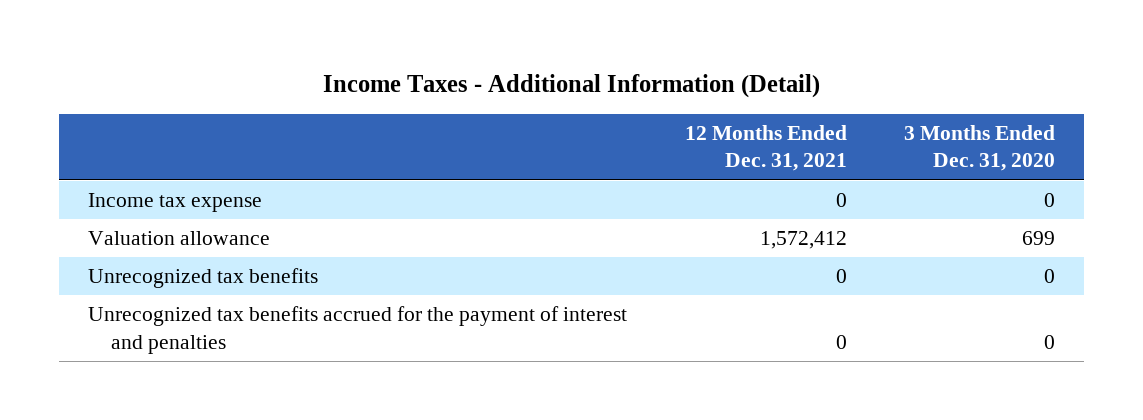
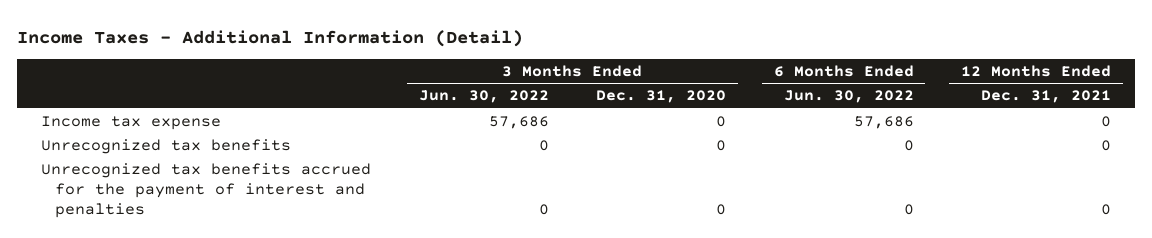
- | 12 Months Ended Dec. 31, 2021 | 3 Months Ended Dec. 31, 2020
+ | 3 Months Ended Jun. 30, 2022 | 3 Months Ended Dec. 31, 2020 | 6 Months Ended Jun. 30, 2022 | 12 Months Ended Dec. 31, 2021
- Valuation allowance | 1,572,412 | 699

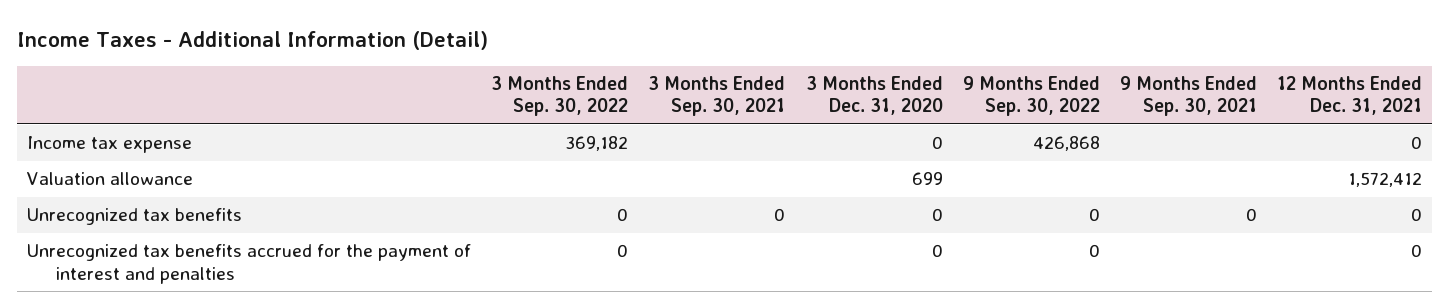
- | 3 Months Ended Jun. 30, 2022 | 3 Months Ended Dec. 31, 2020 | 6 Months Ended Jun. 30, 2022 | 12 Months Ended Dec. 31, 2021
+ | 3 Months Ended Sep. 30, 2022 | 3 Months Ended Sep. 30, 2021 | 3 Months Ended Dec. 31, 2020 | 9 Months Ended Sep. 30, 2022 | 9 Months Ended Sep. 30, 2021 | 12 Months Ended Dec. 31, 2021
+ Valuation allowance | | | 699 | | | 1,572,412

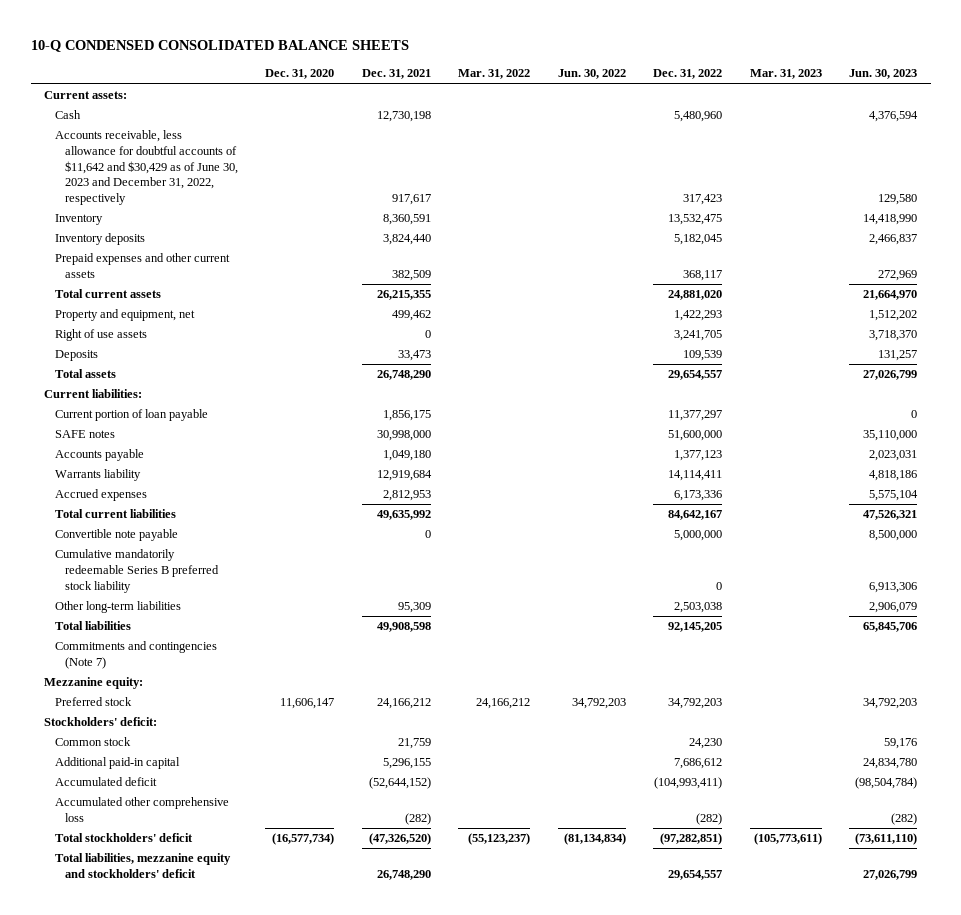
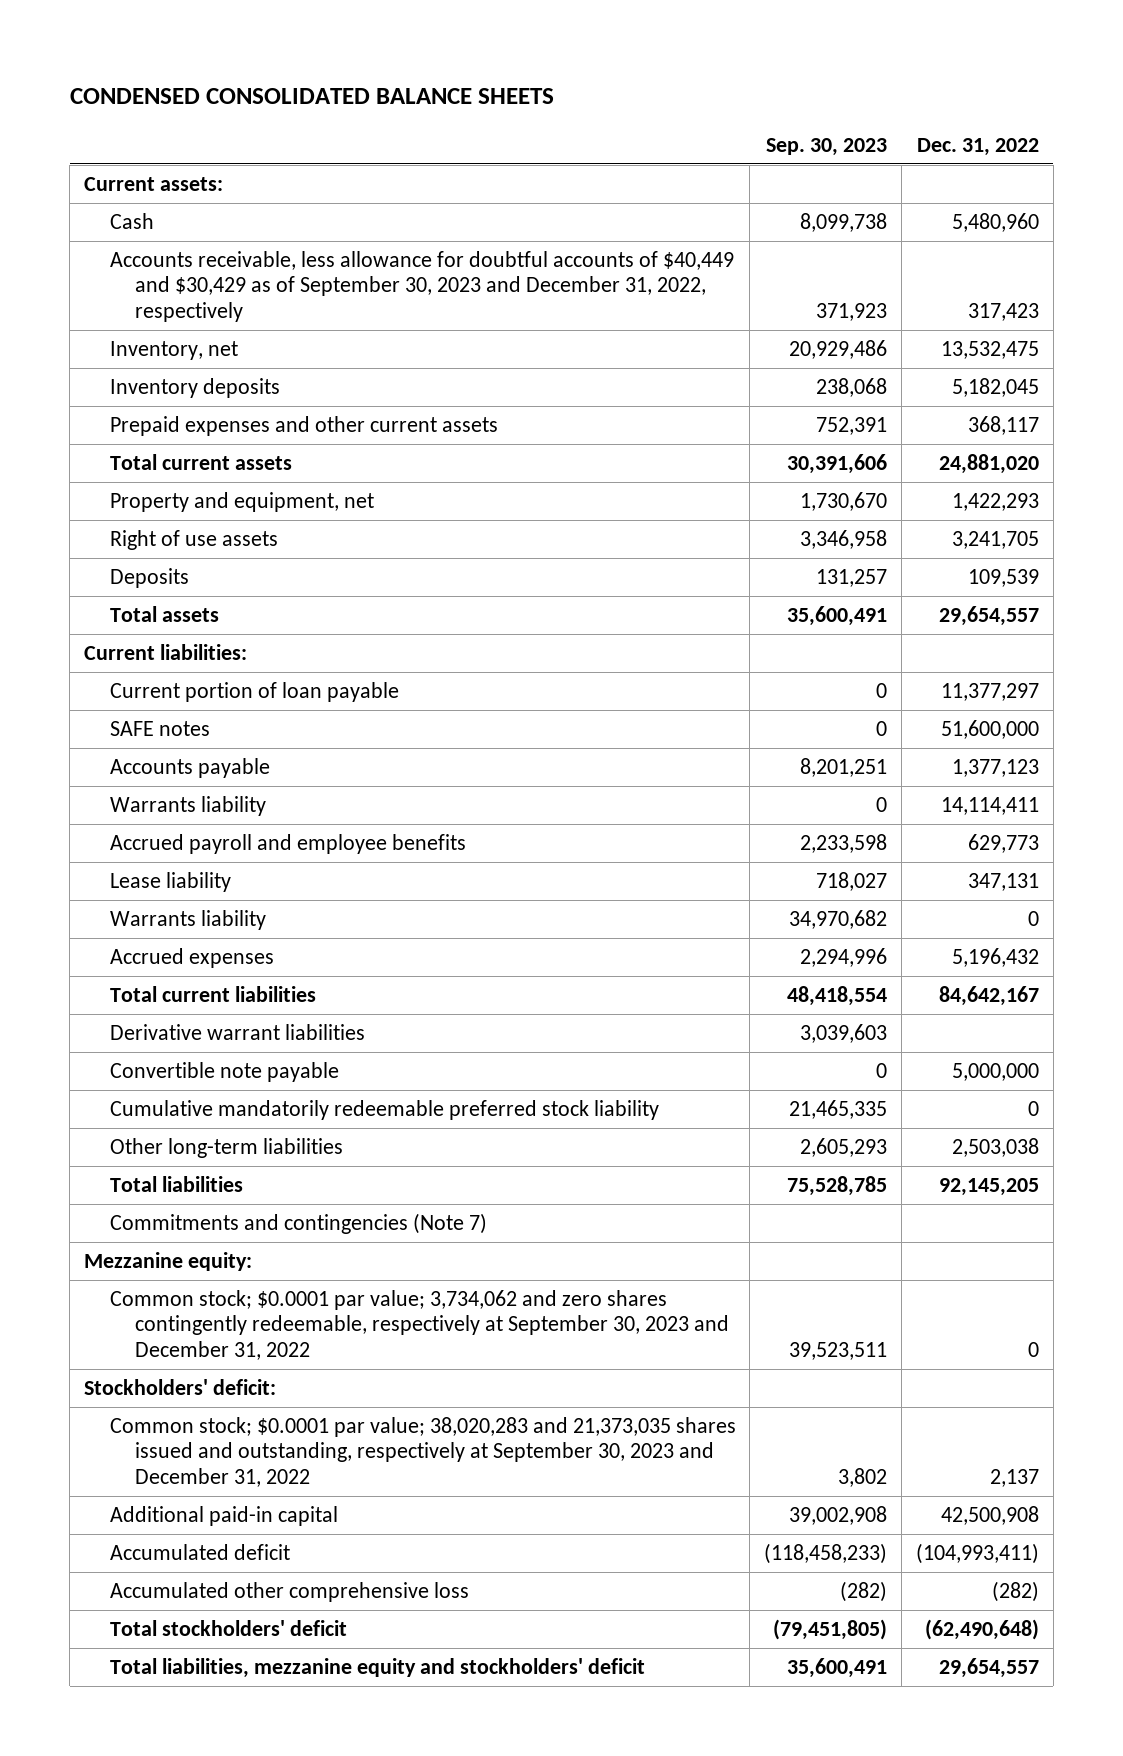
- 10-Q CONDENSED CONSOLIDATED BALANCE SHEETS
+ CONDENSED CONSOLIDATED BALANCE SHEETS
- | Dec. 31, 2020 | Dec. 31, 2021 | Mar. 31, 2022 | Jun. 30, 2022 | Dec. 31, 2022 | Mar. 31, 2023 | Jun. 30, 2023
+ | Sep. 30, 2023 | Dec. 31, 2022
- Accounts receivable, less allowance for doubtful accounts of $11,642 and $30,429 as of June 30, 2023 and December 31, 2022, respectively | | 917,617 | | | 317,423 | | 129,580
- Inventory | | 8,360,591 | | | 13,532,475 | | 14,418,990
+ Accounts receivable, less allowance for doubtful accounts of $40,449 and $30,429 as of September 30, 2023 and December 31, 2022, respectively | 371,923 | 317,423
+ Inventory, net | 20,929,486 | 13,532,475
- Accrued expenses | | 2,812,953 | | | 6,173,336 | | 5,575,104
+ Accrued payroll and employee benefits | 2,233,598 | 629,773
+ Lease liability | 718,027 | 347,131
+ Warrants liability | 34,970,682 | 0
+ Accrued expenses | 2,294,996 | 5,196,432
+ Derivative warrant liabilities | 3,039,603 |
- Cumulative mandatorily redeemable Series B preferred stock liability | | | | | 0 | | 6,913,306
+ Cumulative mandatorily redeemable preferred stock liability | 21,465,335 | 0
- Preferred stock | 11,606,147 | 24,166,212 | 24,166,212 | 34,792,203 | 34,792,203 | | 34,792,203
+ Common stock; $0.0001 par value; 3,734,062 and zero shares contingently redeemable, respectively at September 30, 2023 and December 31, 2022 | 39,523,511 | 0
- Common stock | | 21,759 | | | 24,230 | | 59,176
- Additional paid-in capital | | 5,296,155 | | | 7,686,612 | | 24,834,780
+ Common stock; $0.0001 par value; 38,020,283 and 21,373,035 shares issued and outstanding, respectively at September 30, 2023 and December 31, 2022 | 3,802 | 2,137
+ Additional paid-in capital | 39,002,908 | 42,500,908
- Total stockholders' deficit | (16,577,734) | (47,326,520) | (55,123,237) | (81,134,834) | (97,282,851) | (105,773,611) | (73,611,110)
+ Total stockholders' deficit | (79,451,805) | (62,490,648)

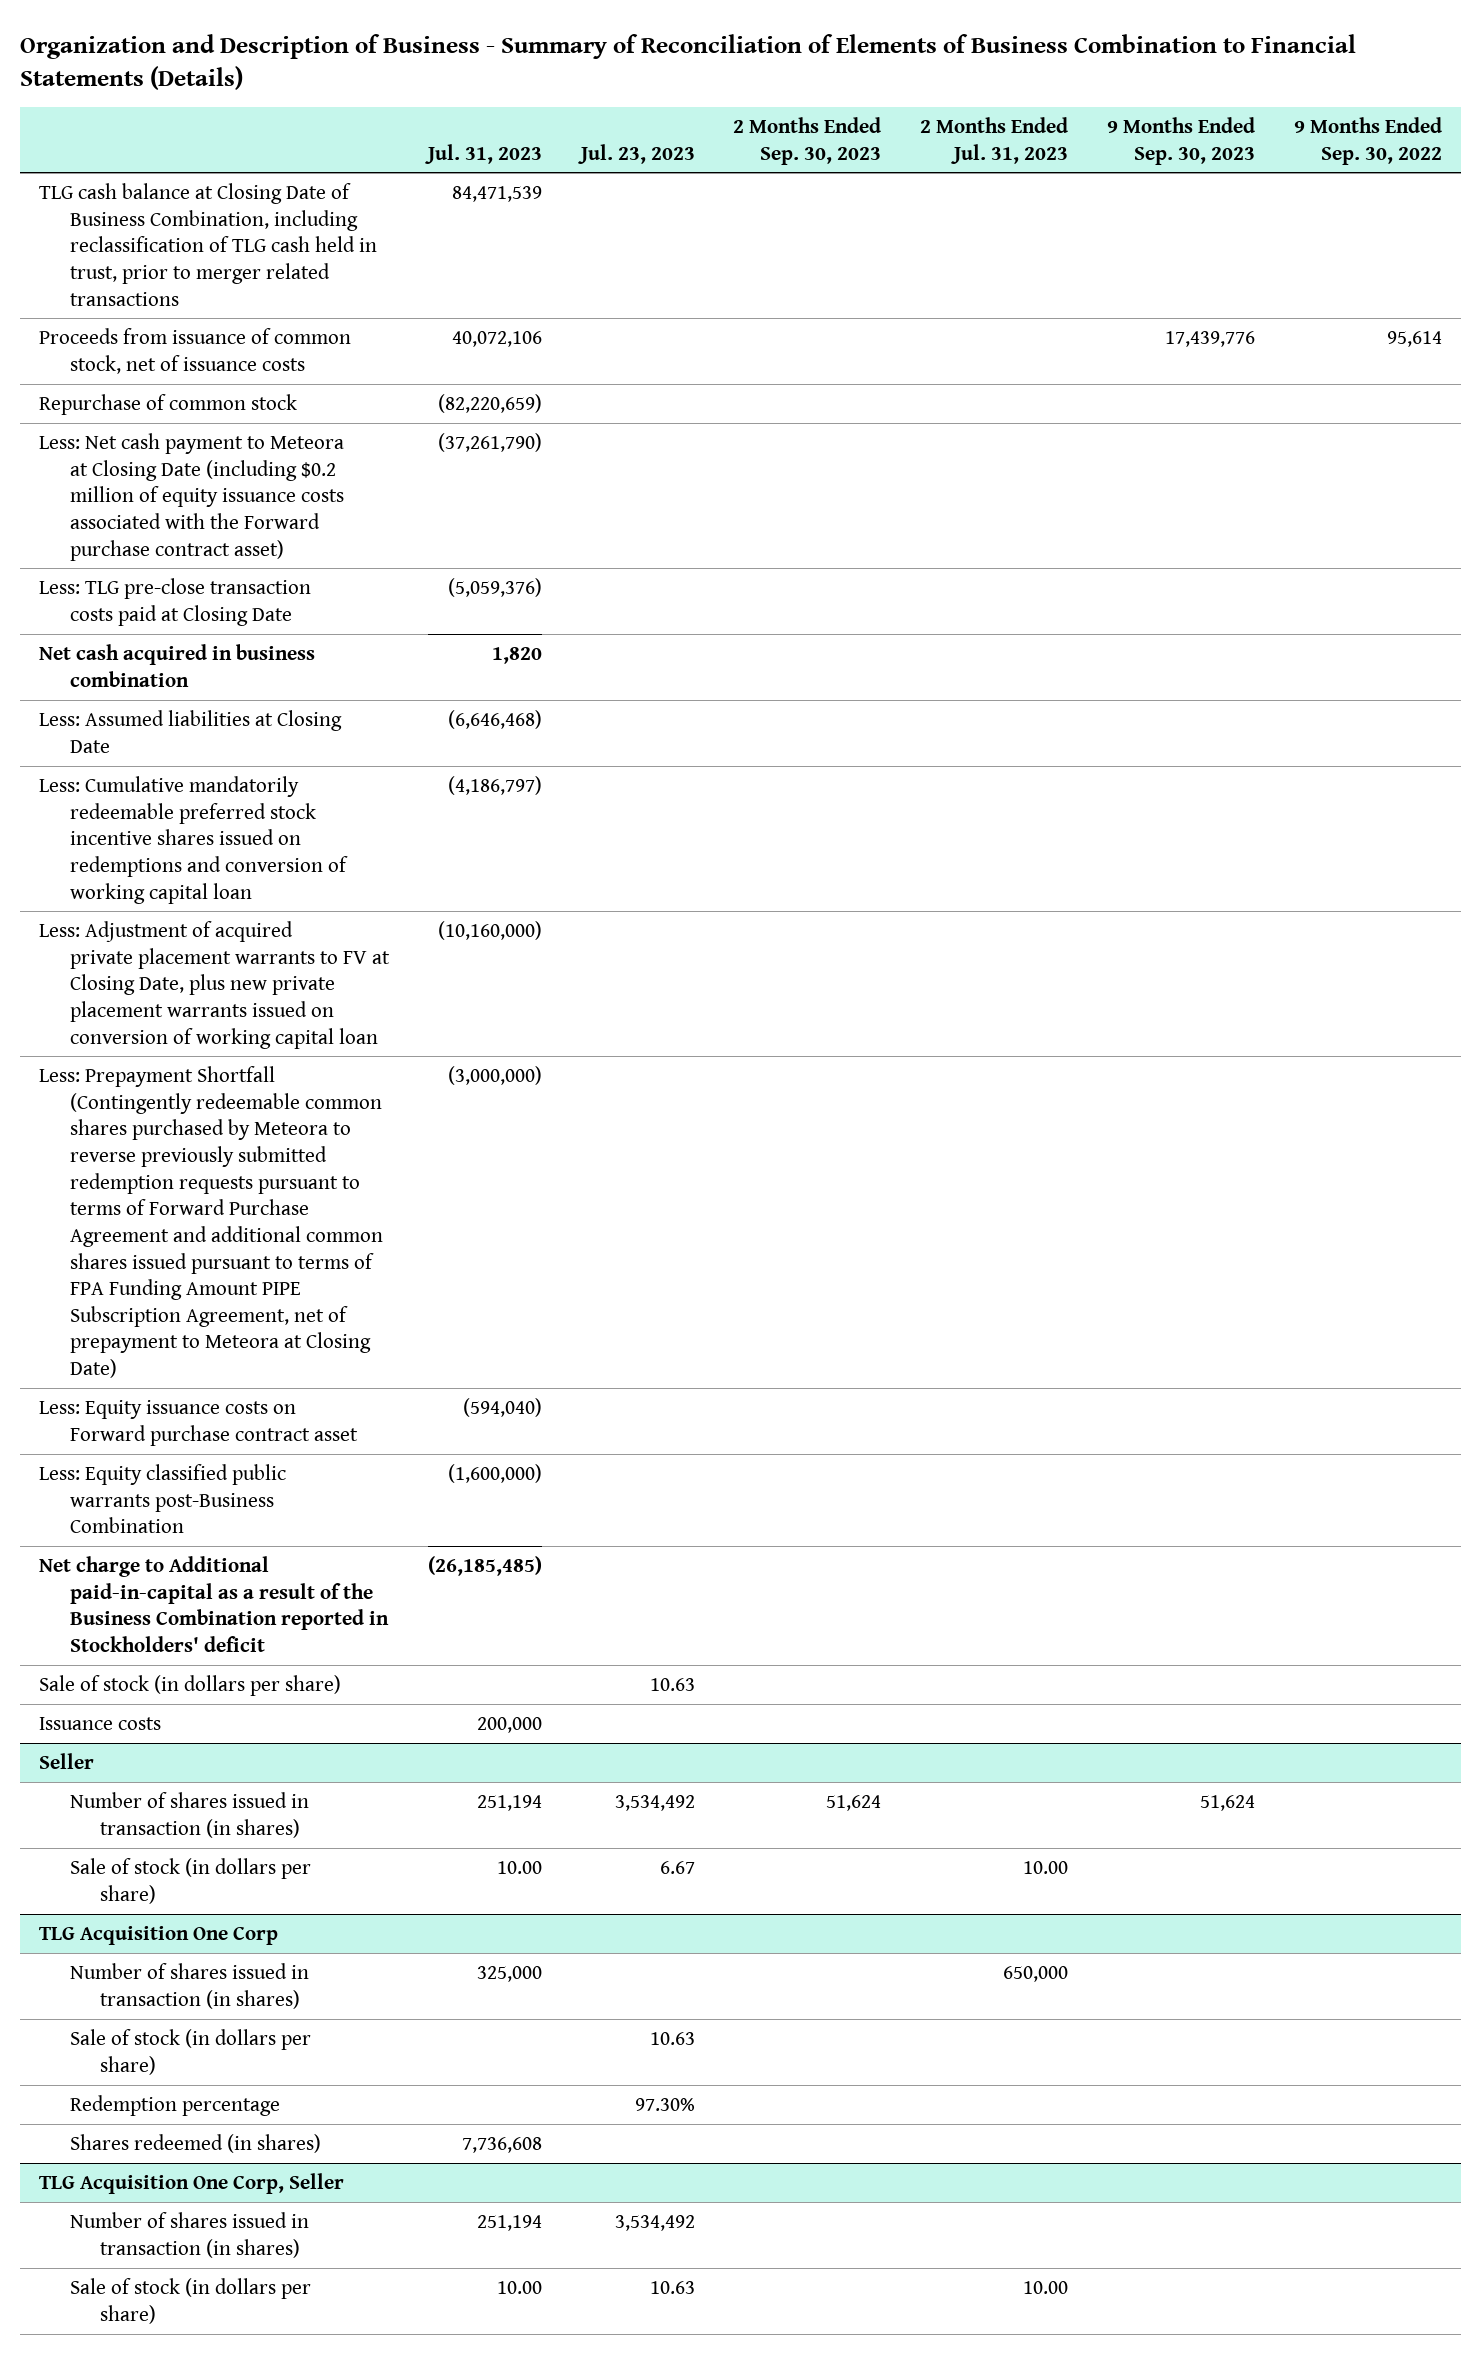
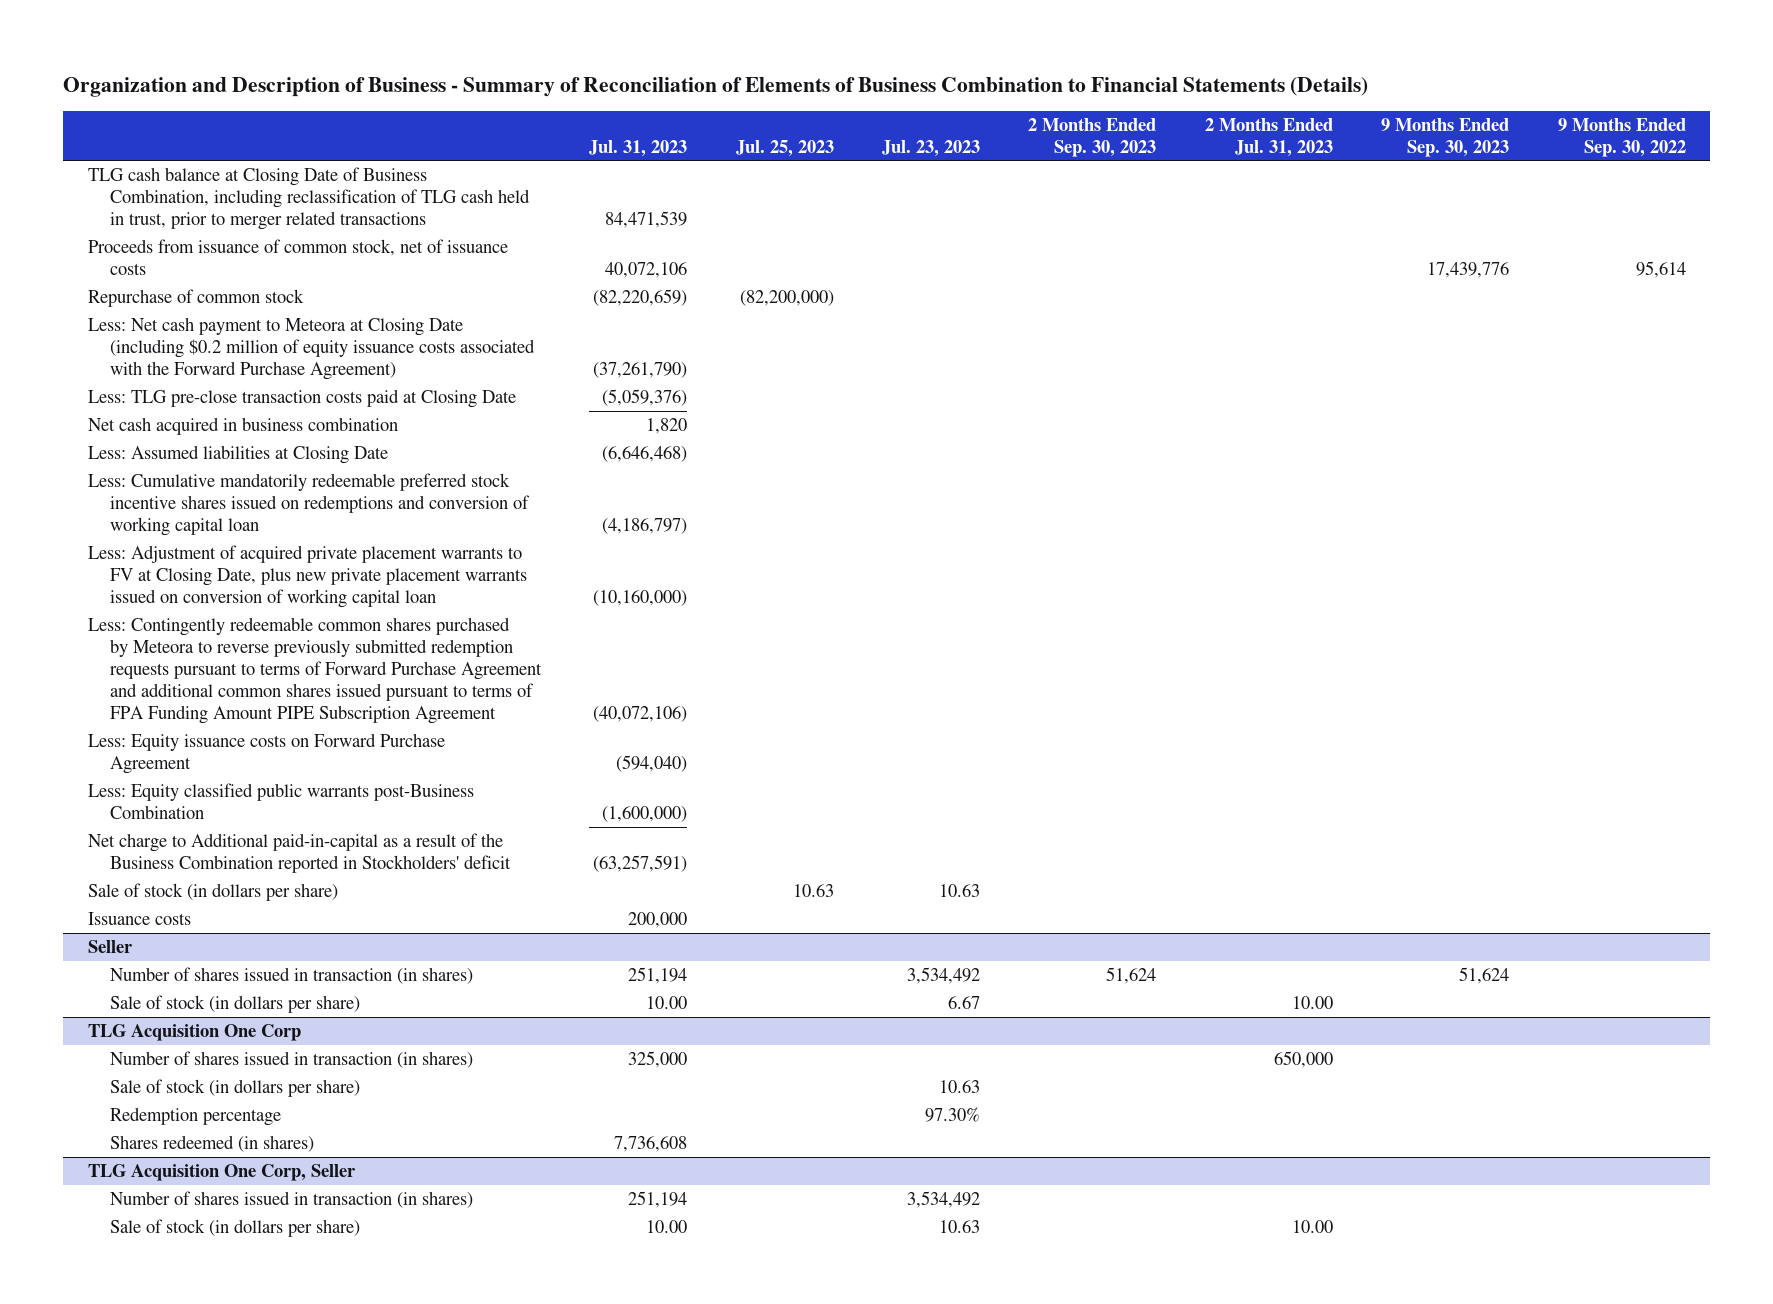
- | Jul. 31, 2023 | Jul. 23, 2023 | 2 Months Ended Sep. 30, 2023 | 2 Months Ended Jul. 31, 2023 | 9 Months Ended Sep. 30, 2023 | 9 Months Ended Sep. 30, 2022
+ | Jul. 31, 2023 | Jul. 25, 2023 | Jul. 23, 2023 | 2 Months Ended Sep. 30, 2023 | 2 Months Ended Jul. 31, 2023 | 9 Months Ended Sep. 30, 2023 | 9 Months Ended Sep. 30, 2022
- Less: Net cash payment to Meteora at Closing Date (including $0.2 million of equity issuance costs associated with the Forward purchase contract asset) | (37,261,790) | | | | |
+ Less: Net cash payment to Meteora at Closing Date (including $0.2 million of equity issuance costs associated with the Forward Purchase Agreement) | (37,261,790) | | | | | |
- Less: Prepayment Shortfall (Contingently redeemable common shares purchased by Meteora to reverse previously submitted redemption requests pursuant to terms of Forward Purchase Agreement and additional common shares issued pursuant to terms of FPA Funding Amount PIPE Subscription Agreement, net of prepayment to Meteora at Closing Date) | (3,000,000) | | | | |
- Less: Equity issuance costs on Forward purchase contract asset | (594,040) | | | | |
+ Less: Contingently redeemable common shares purchased by Meteora to reverse previously submitted redemption requests pursuant to terms of Forward Purchase Agreement and additional common shares issued pursuant to terms of FPA Funding Amount PIPE Subscription Agreement | (40,072,106) | | | | | |
+ Less: Equity issuance costs on Forward Purchase Agreement | (594,040) | | | | | |
- Net charge to Additional paid-in-capital as a result of the Business Combination reported in Stockholders' deficit | (26,185,485) | | | | |
+ Net charge to Additional paid-in-capital as a result of the Business Combination reported in Stockholders' deficit | (63,257,591) | | | | | |

